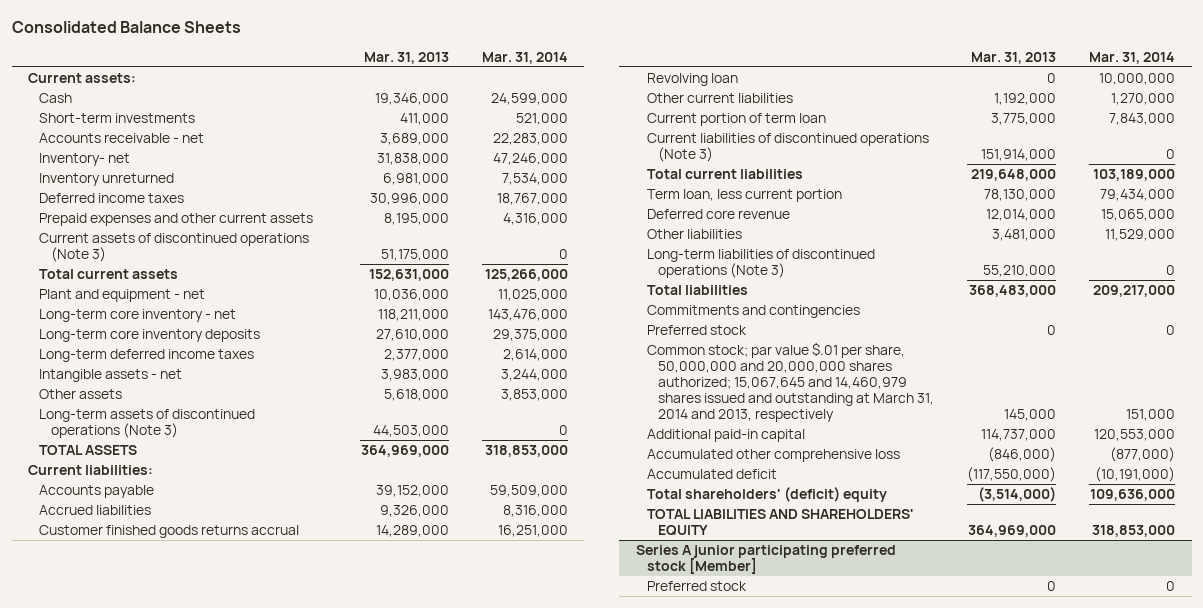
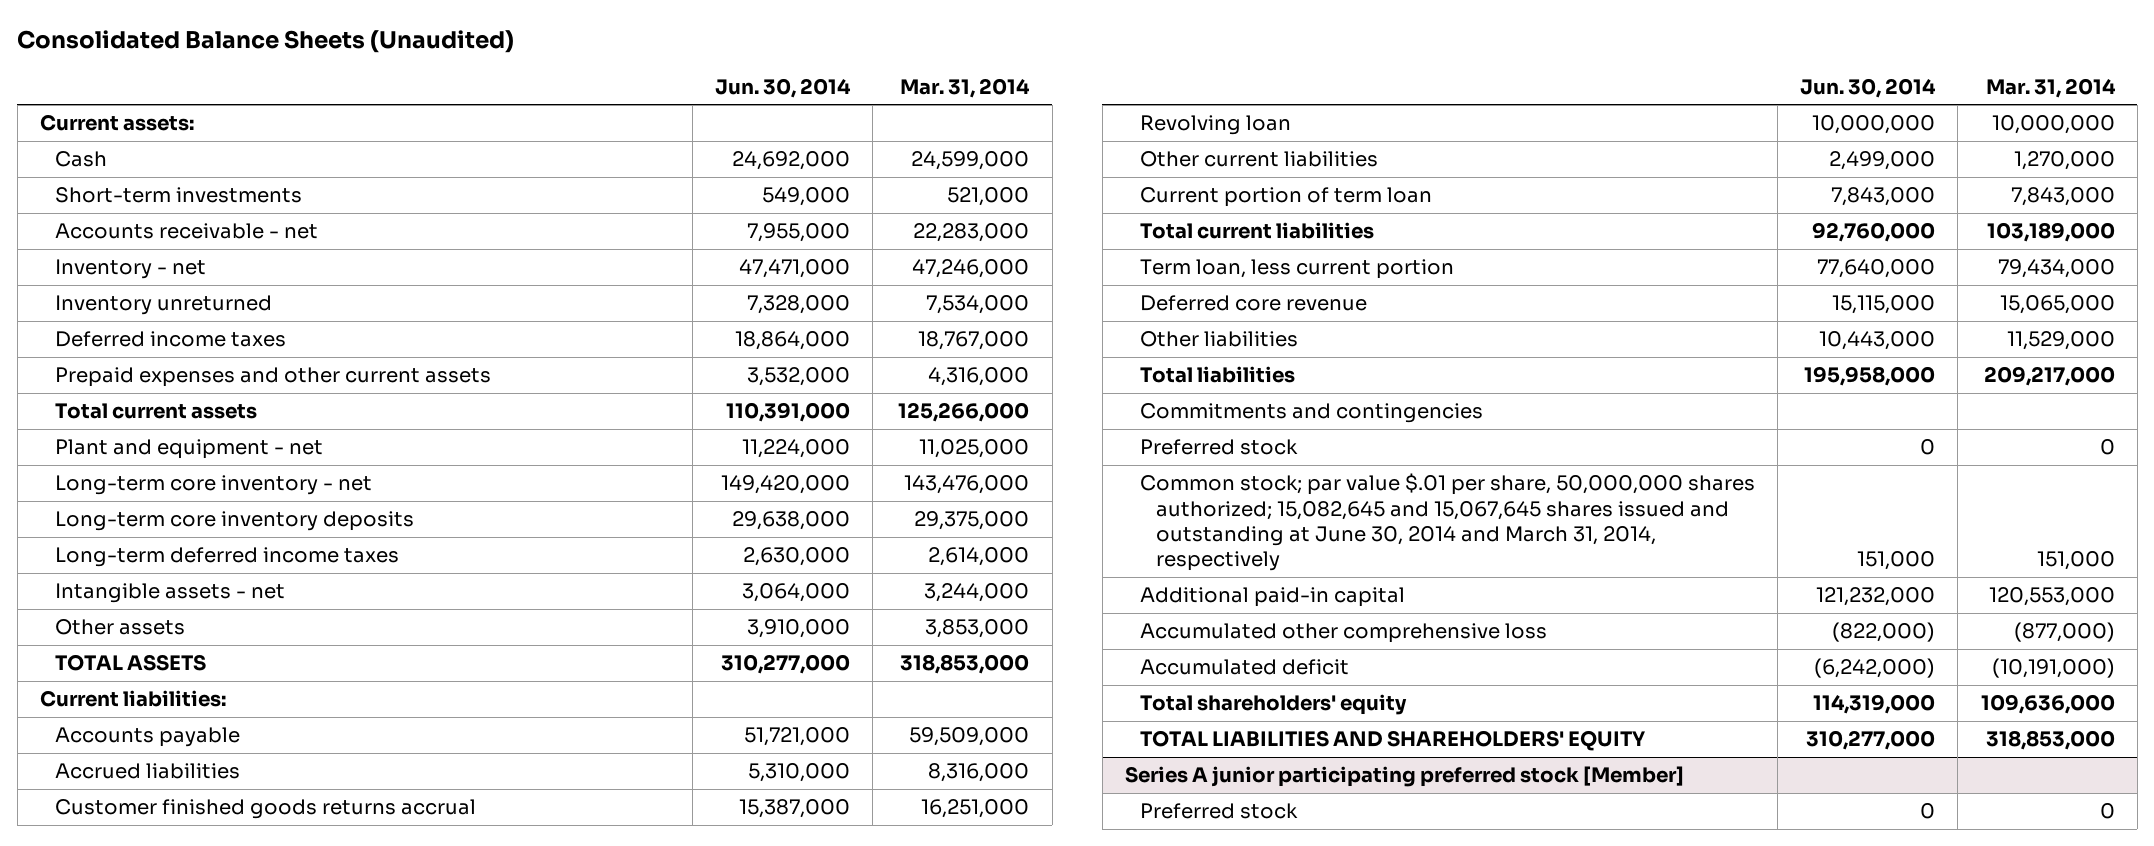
- Consolidated Balance Sheets
+ Consolidated Balance Sheets (Unaudited)
- | Mar. 31, 2013 | Mar. 31, 2014
+ | Jun. 30, 2014 | Mar. 31, 2014
- Inventory- net | 31,838,000 | 47,246,000
+ Inventory - net | 47,471,000 | 47,246,000
- Current assets of discontinued operations (Note 3) | 51,175,000 | 0
- Long-term assets of discontinued operations (Note 3) | 44,503,000 | 0
- Current liabilities of discontinued operations (Note 3) | 151,914,000 | 0
- Long-term liabilities of discontinued operations (Note 3) | 55,210,000 | 0
- Common stock; par value $.01 per share, 50,000,000 and 20,000,000 shares authorized; 15,067,645 and 14,460,979 shares issued and outstanding at March 31, 2014 and 2013, respectively | 145,000 | 151,000
+ Common stock; par value $.01 per share, 50,000,000 shares authorized; 15,082,645 and 15,067,645 shares issued and outstanding at June 30, 2014 and March 31, 2014, respectively | 151,000 | 151,000
- Total shareholders' (deficit) equity | (3,514,000) | 109,636,000
+ Total shareholders' equity | 114,319,000 | 109,636,000

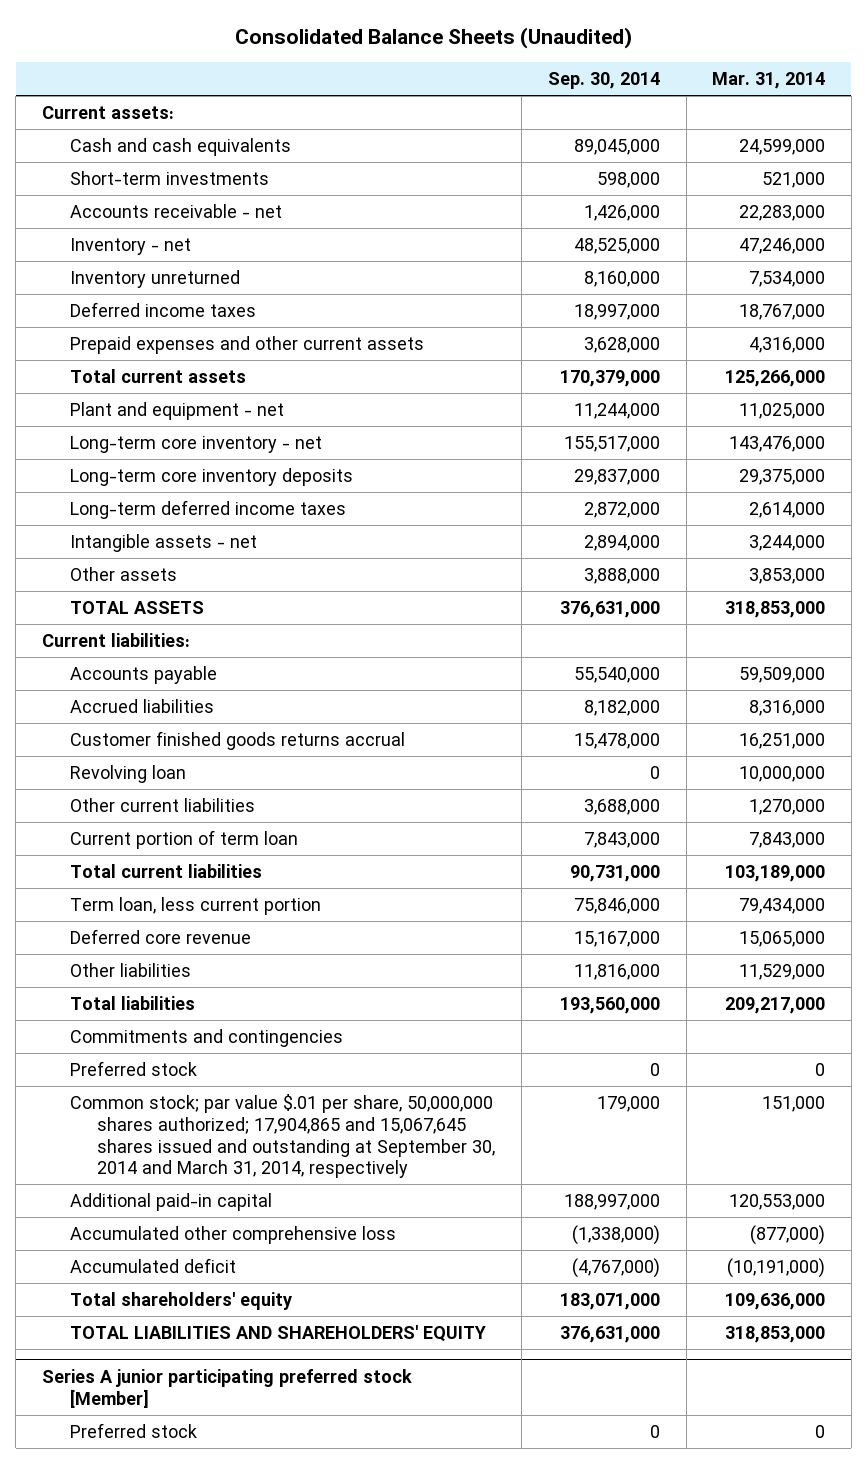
- | Jun. 30, 2014 | Mar. 31, 2014
+ | Sep. 30, 2014 | Mar. 31, 2014
- Cash | 24,692,000 | 24,599,000
+ Cash and cash equivalents | 89,045,000 | 24,599,000
- Common stock; par value $.01 per share, 50,000,000 shares authorized; 15,082,645 and 15,067,645 shares issued and outstanding at June 30, 2014 and March 31, 2014, respectively | 151,000 | 151,000
+ Common stock; par value $.01 per share, 50,000,000 shares authorized; 17,904,865 and 15,067,645 shares issued and outstanding at September 30, 2014 and March 31, 2014, respectively | 179,000 | 151,000

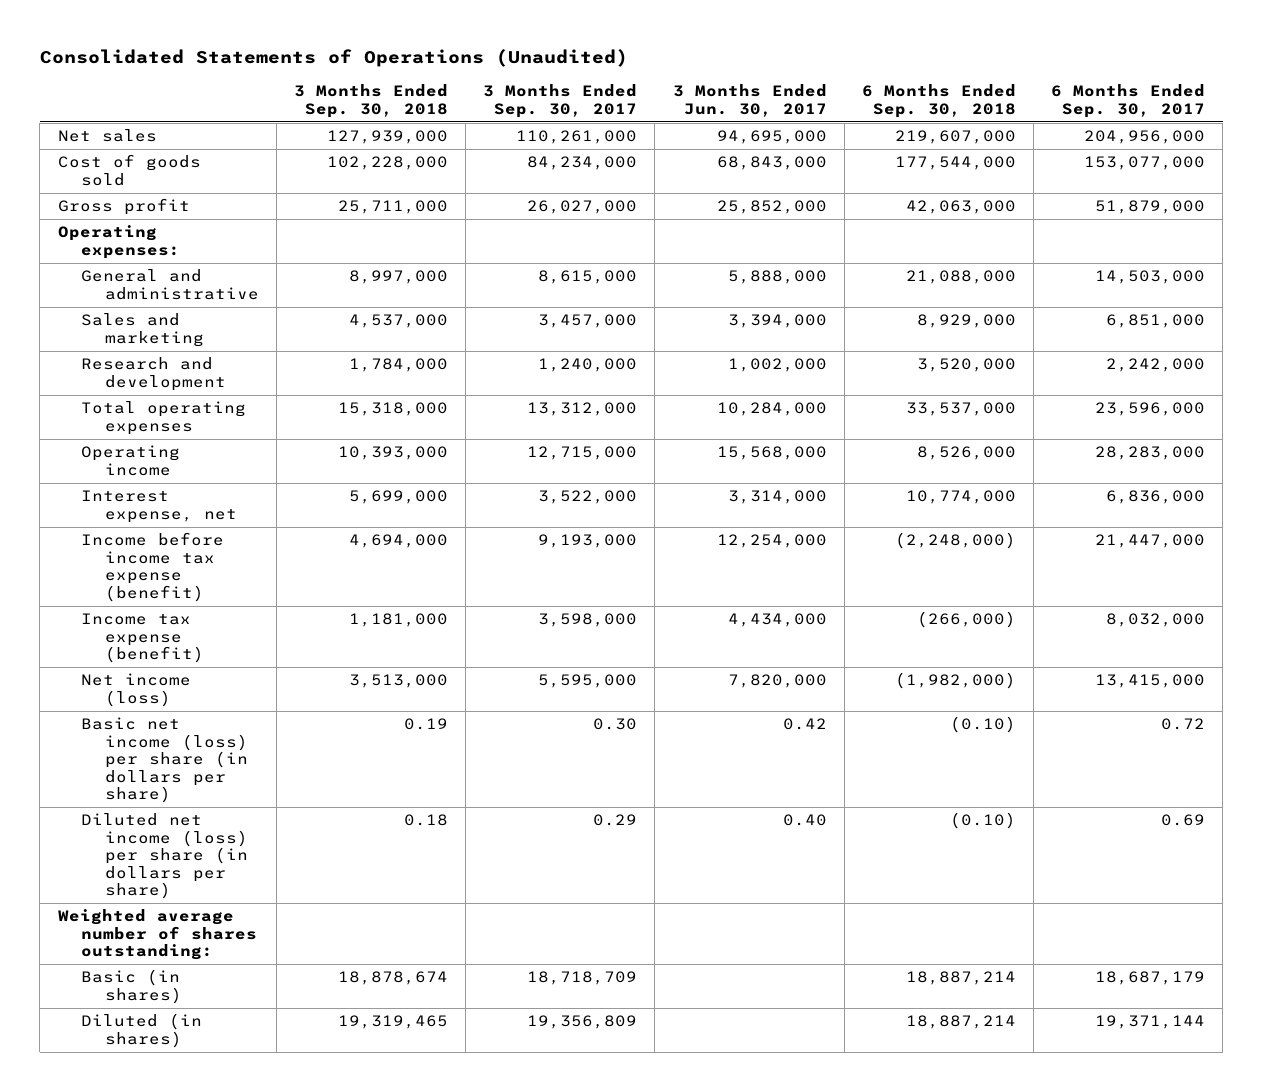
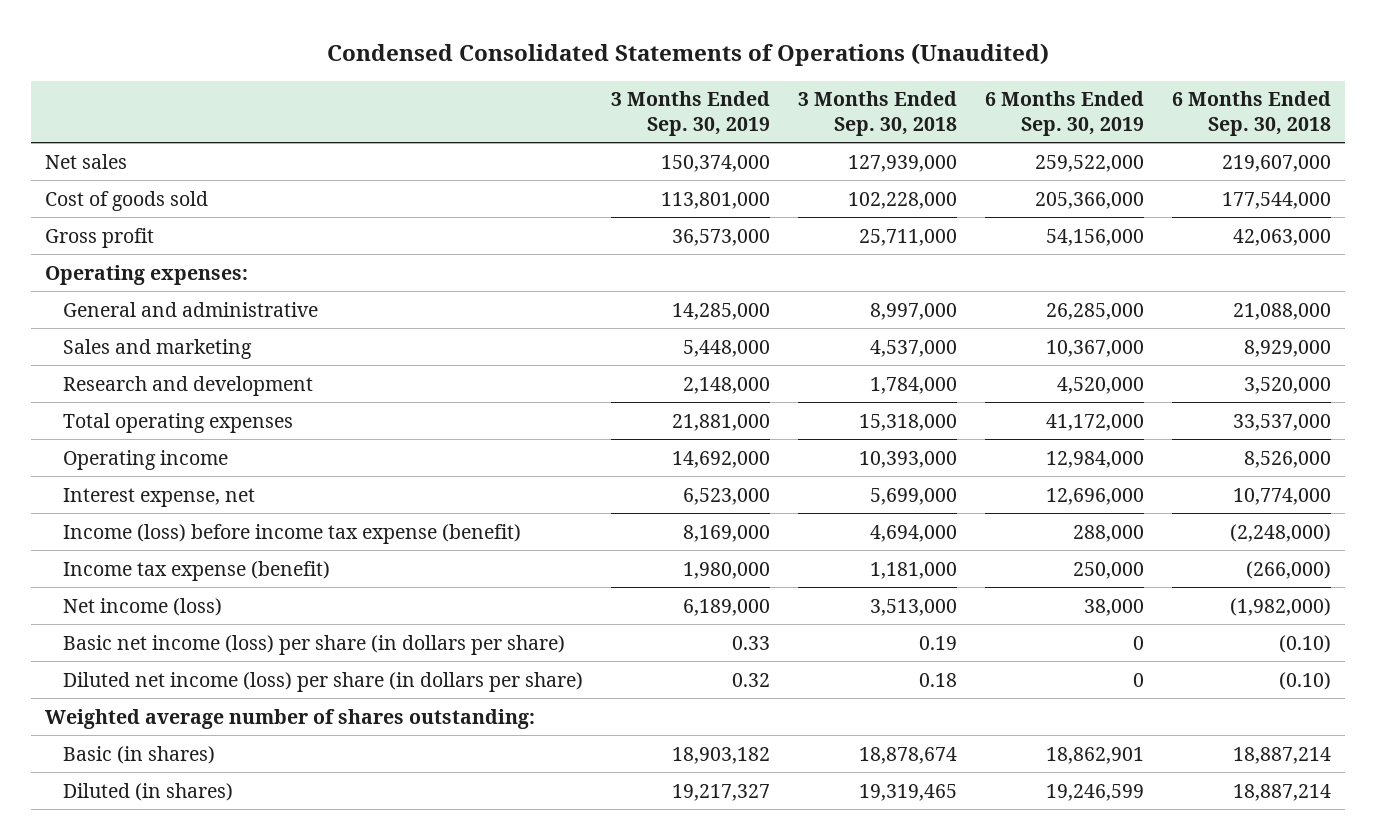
- Consolidated Statements of Operations (Unaudited)
+ Condensed Consolidated Statements of Operations (Unaudited)
- | 3 Months Ended Sep. 30, 2018 | 3 Months Ended Sep. 30, 2017 | 3 Months Ended Jun. 30, 2017 | 6 Months Ended Sep. 30, 2018 | 6 Months Ended Sep. 30, 2017
+ | 3 Months Ended Sep. 30, 2019 | 3 Months Ended Sep. 30, 2018 | 6 Months Ended Sep. 30, 2019 | 6 Months Ended Sep. 30, 2018
- Income before income tax expense (benefit) | 4,694,000 | 9,193,000 | 12,254,000 | (2,248,000) | 21,447,000
+ Income (loss) before income tax expense (benefit) | 8,169,000 | 4,694,000 | 288,000 | (2,248,000)

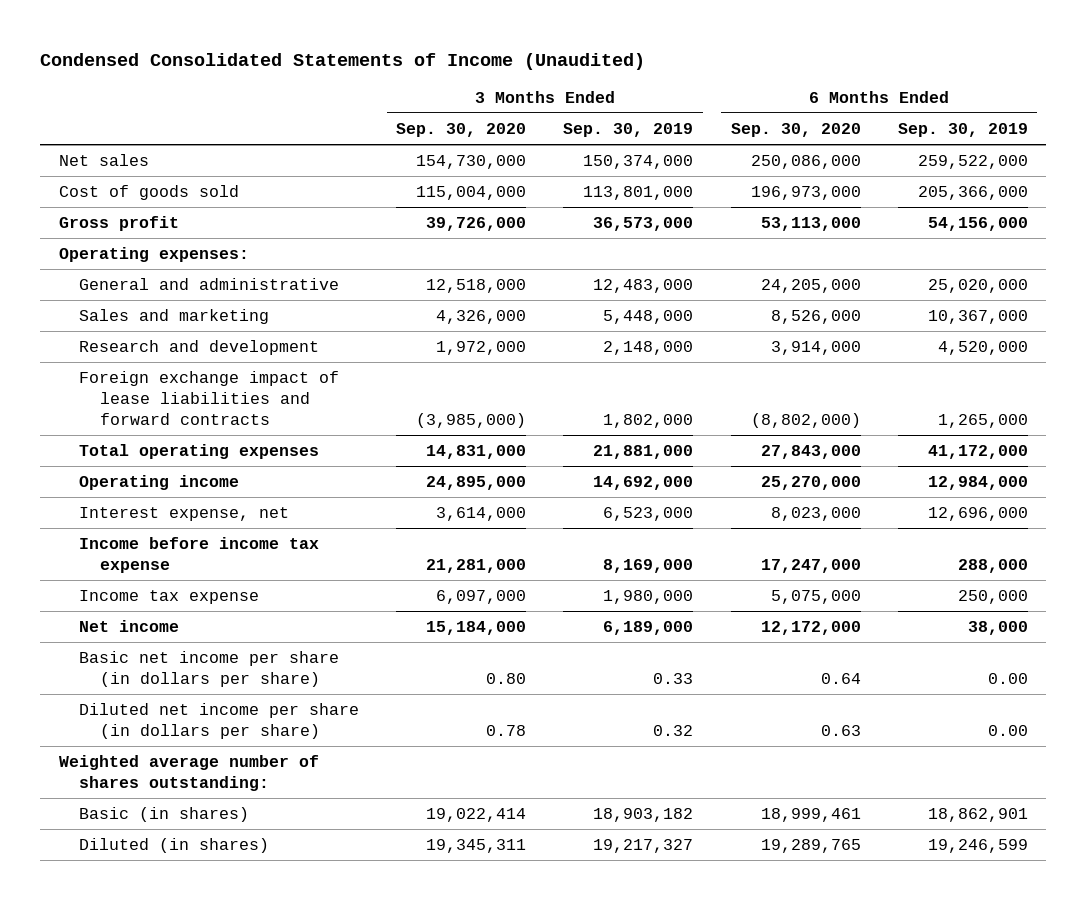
- Condensed Consolidated Statements of Operations (Unaudited)
+ Condensed Consolidated Statements of Income (Unaudited)
- | 3 Months Ended Sep. 30, 2019 | 3 Months Ended Sep. 30, 2018 | 6 Months Ended Sep. 30, 2019 | 6 Months Ended Sep. 30, 2018
+ | 3 Months Ended Sep. 30, 2020 | 3 Months Ended Sep. 30, 2019 | 6 Months Ended Sep. 30, 2020 | 6 Months Ended Sep. 30, 2019
- General and administrative | 14,285,000 | 8,997,000 | 26,285,000 | 21,088,000
+ General and administrative | 12,518,000 | 12,483,000 | 24,205,000 | 25,020,000
+ Foreign exchange impact of lease liabilities and forward contracts | (3,985,000) | 1,802,000 | (8,802,000) | 1,265,000
- Income (loss) before income tax expense (benefit) | 8,169,000 | 4,694,000 | 288,000 | (2,248,000)
- Income tax expense (benefit) | 1,980,000 | 1,181,000 | 250,000 | (266,000)
- Net income (loss) | 6,189,000 | 3,513,000 | 38,000 | (1,982,000)
- Basic net income (loss) per share (in dollars per share) | 0.33 | 0.19 | 0 | (0.10)
- Diluted net income (loss) per share (in dollars per share) | 0.32 | 0.18 | 0 | (0.10)
+ Income before income tax expense | 21,281,000 | 8,169,000 | 17,247,000 | 288,000
+ Income tax expense | 6,097,000 | 1,980,000 | 5,075,000 | 250,000
+ Net income | 15,184,000 | 6,189,000 | 12,172,000 | 38,000
+ Basic net income per share (in dollars per share) | 0.80 | 0.33 | 0.64 | 0.00
+ Diluted net income per share (in dollars per share) | 0.78 | 0.32 | 0.63 | 0.00

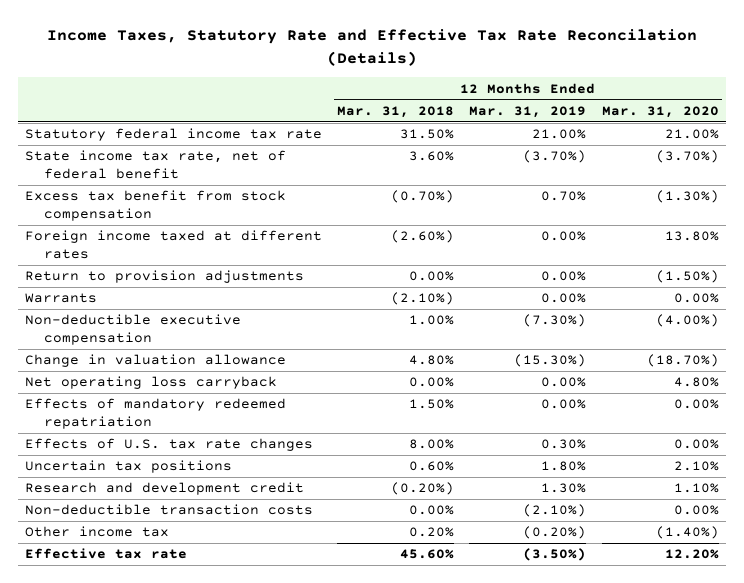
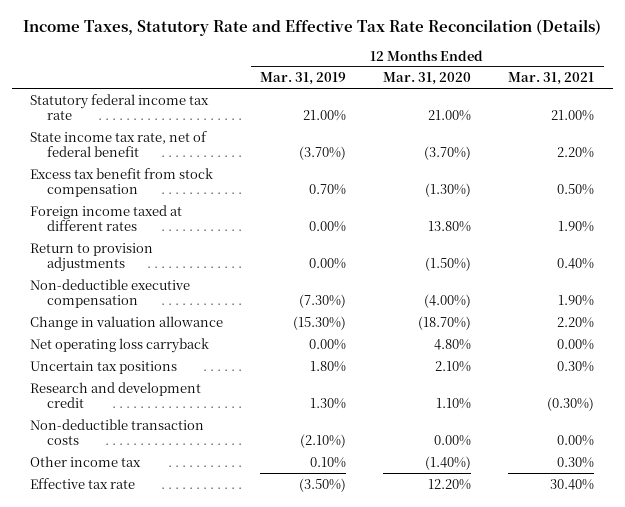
- | 12 Months Ended Mar. 31, 2018 | 12 Months Ended Mar. 31, 2019 | 12 Months Ended Mar. 31, 2020
+ | 12 Months Ended Mar. 31, 2019 | 12 Months Ended Mar. 31, 2020 | 12 Months Ended Mar. 31, 2021
- Warrants | (2.10%) | 0.00% | 0.00%
- Effects of mandatory redeemed repatriation | 1.50% | 0.00% | 0.00%
- Effects of U.S. tax rate changes | 8.00% | 0.30% | 0.00%
- Other income tax | 0.20% | (0.20%) | (1.40%)
+ Other income tax | 0.10% | (1.40%) | 0.30%

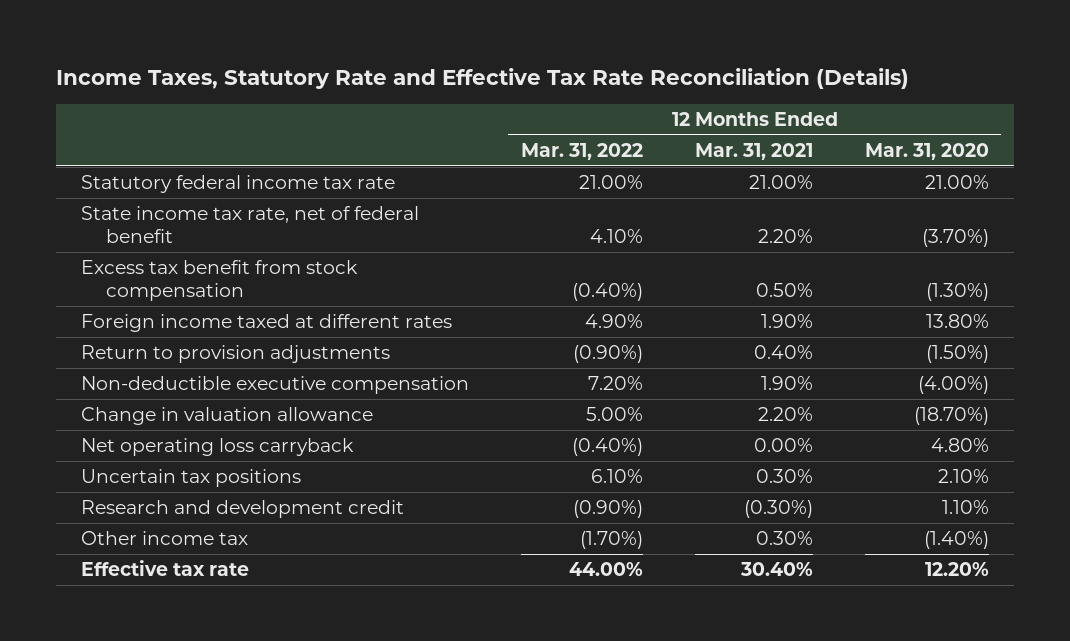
- Income Taxes, Statutory Rate and Effective Tax Rate Reconcilation (Details)
+ Income Taxes, Statutory Rate and Effective Tax Rate Reconciliation (Details)
- | 12 Months Ended Mar. 31, 2019 | 12 Months Ended Mar. 31, 2020 | 12 Months Ended Mar. 31, 2021
+ | 12 Months Ended Mar. 31, 2022 | 12 Months Ended Mar. 31, 2021 | 12 Months Ended Mar. 31, 2020
- Non-deductible transaction costs | (2.10%) | 0.00% | 0.00%

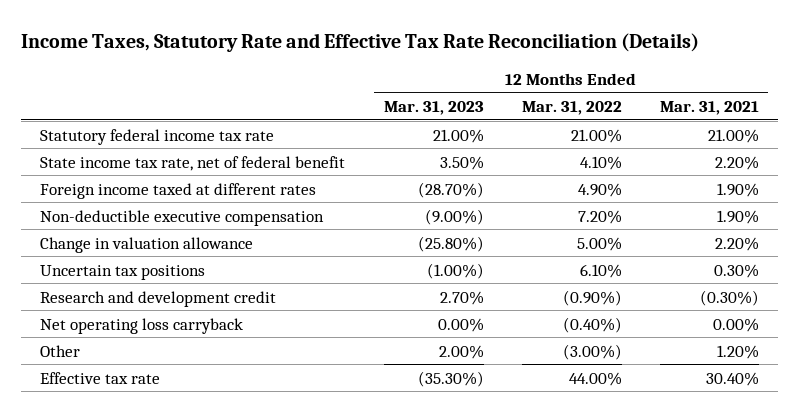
- | 12 Months Ended Mar. 31, 2022 | 12 Months Ended Mar. 31, 2021 | 12 Months Ended Mar. 31, 2020
+ | 12 Months Ended Mar. 31, 2023 | 12 Months Ended Mar. 31, 2022 | 12 Months Ended Mar. 31, 2021
- Excess tax benefit from stock compensation | (0.40%) | 0.50% | (1.30%)
- Return to provision adjustments | (0.90%) | 0.40% | (1.50%)
- Other income tax | (1.70%) | 0.30% | (1.40%)
moved down: Net operating loss carryback | 0.00% | (0.40%) | 0.00%
+ Other | 2.00% | (3.00%) | 1.20%

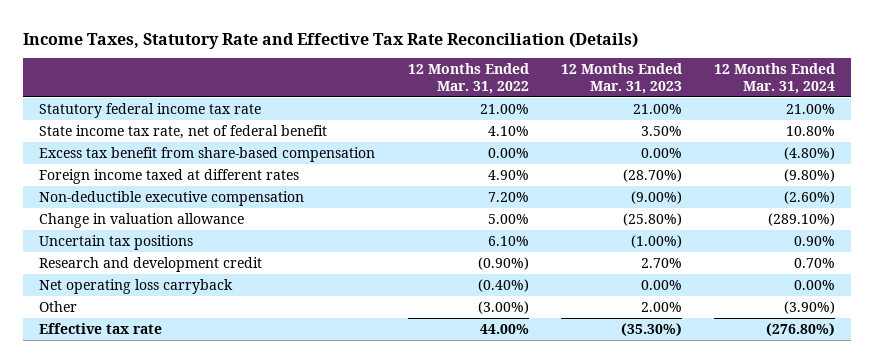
- | 12 Months Ended Mar. 31, 2023 | 12 Months Ended Mar. 31, 2022 | 12 Months Ended Mar. 31, 2021
+ | 12 Months Ended Mar. 31, 2022 | 12 Months Ended Mar. 31, 2023 | 12 Months Ended Mar. 31, 2024
+ Excess tax benefit from share-based compensation | 0.00% | 0.00% | (4.80%)

